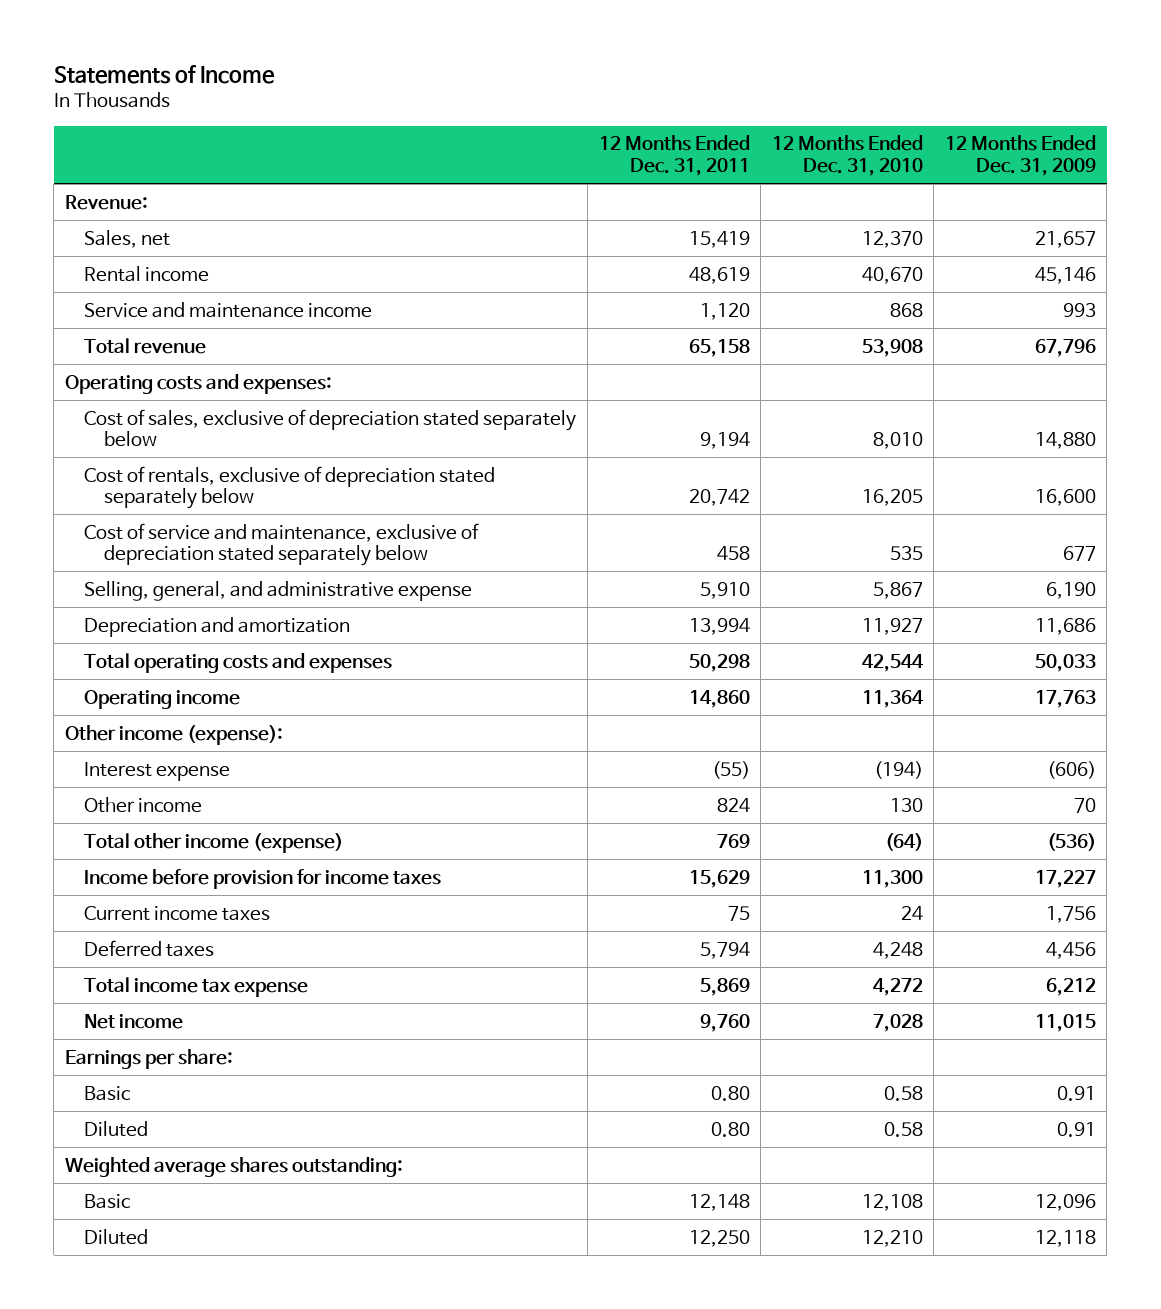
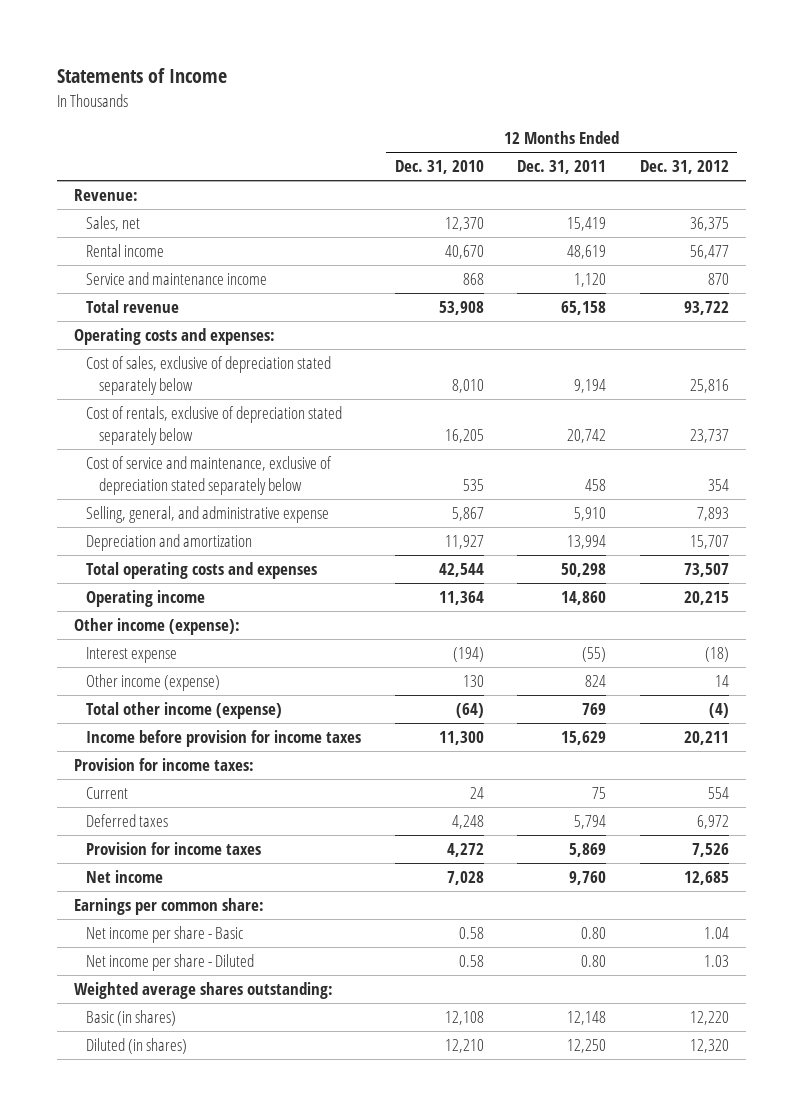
- | 12 Months Ended Dec. 31, 2011 | 12 Months Ended Dec. 31, 2010 | 12 Months Ended Dec. 31, 2009
+ | 12 Months Ended Dec. 31, 2010 | 12 Months Ended Dec. 31, 2011 | 12 Months Ended Dec. 31, 2012
- Other income | 824 | 130 | 70
+ Other income (expense) | 130 | 824 | 14
- Current income taxes | 75 | 24 | 1,756
+ Provision for income taxes:
+ Current | 24 | 75 | 554
- Total income tax expense | 5,869 | 4,272 | 6,212
+ Provision for income taxes | 4,272 | 5,869 | 7,526
- Earnings per share:
- Basic | 0.80 | 0.58 | 0.91
- Diluted | 0.80 | 0.58 | 0.91
+ Earnings per common share:
+ Net income per share - Basic | 0.58 | 0.80 | 1.04
+ Net income per share - Diluted | 0.58 | 0.80 | 1.03
- Basic | 12,148 | 12,108 | 12,096
- Diluted | 12,250 | 12,210 | 12,118
+ Basic (in shares) | 12,108 | 12,148 | 12,220
+ Diluted (in shares) | 12,210 | 12,250 | 12,320

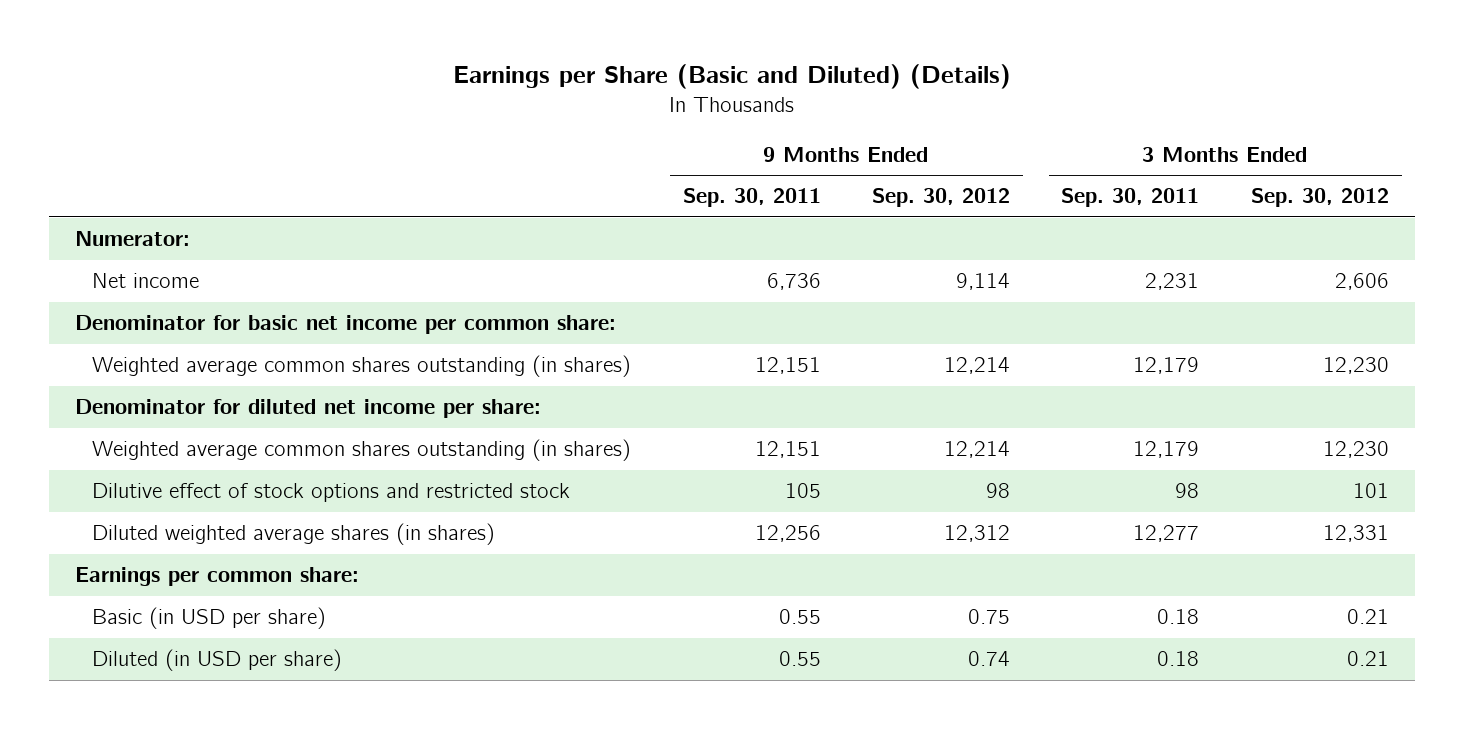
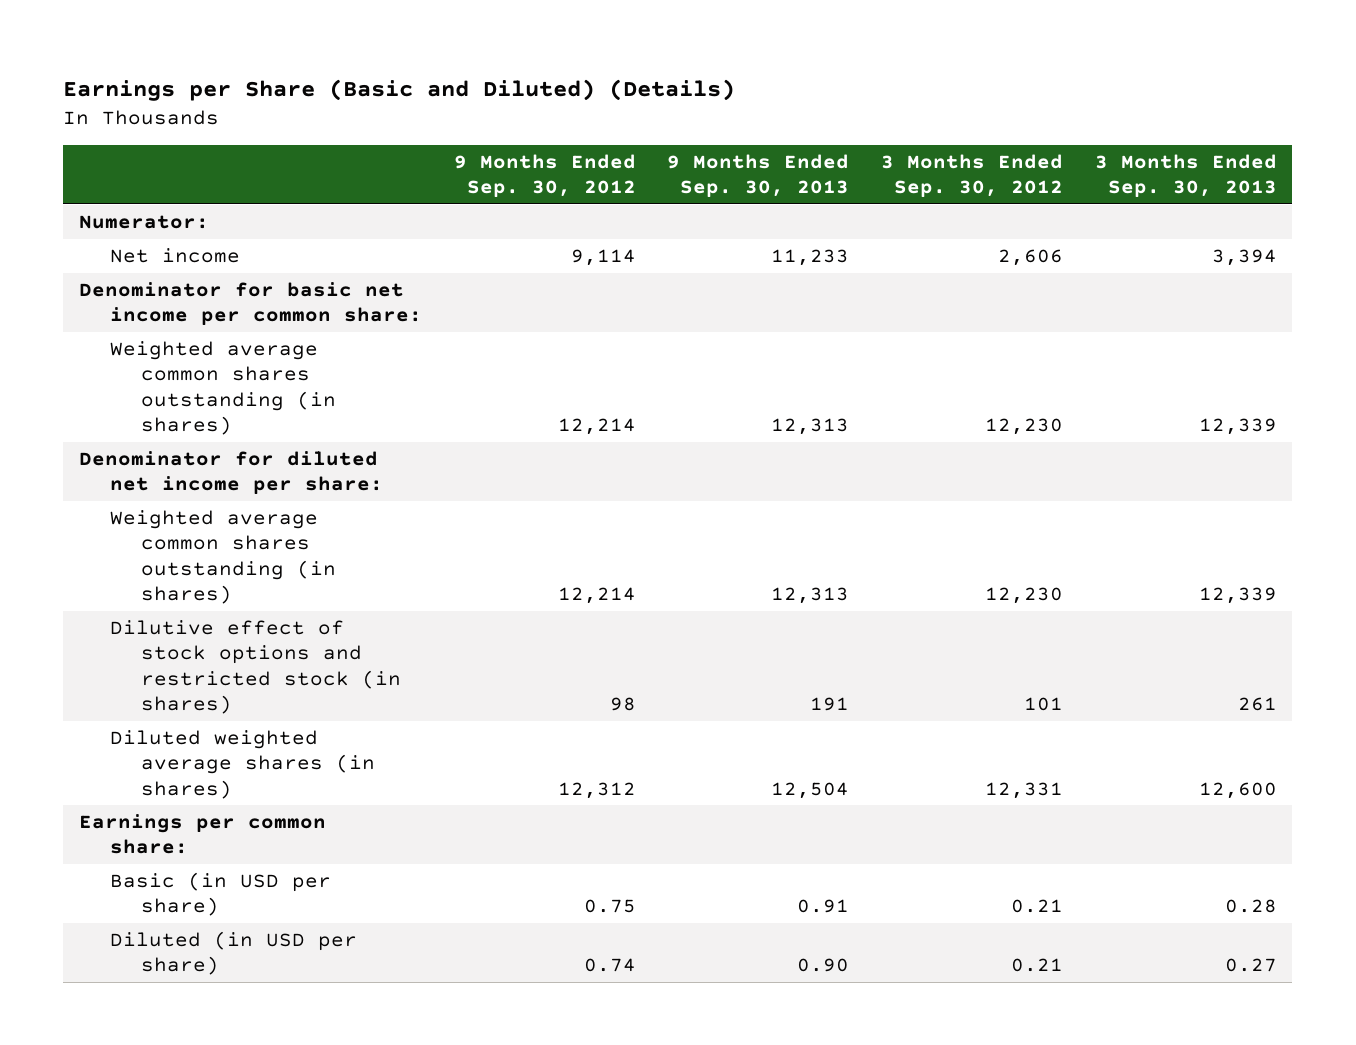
- | 9 Months Ended Sep. 30, 2011 | 9 Months Ended Sep. 30, 2012 | 3 Months Ended Sep. 30, 2011 | 3 Months Ended Sep. 30, 2012
+ | 9 Months Ended Sep. 30, 2012 | 9 Months Ended Sep. 30, 2013 | 3 Months Ended Sep. 30, 2012 | 3 Months Ended Sep. 30, 2013
- Dilutive effect of stock options and restricted stock | 105 | 98 | 98 | 101
+ Dilutive effect of stock options and restricted stock (in shares) | 98 | 191 | 101 | 261

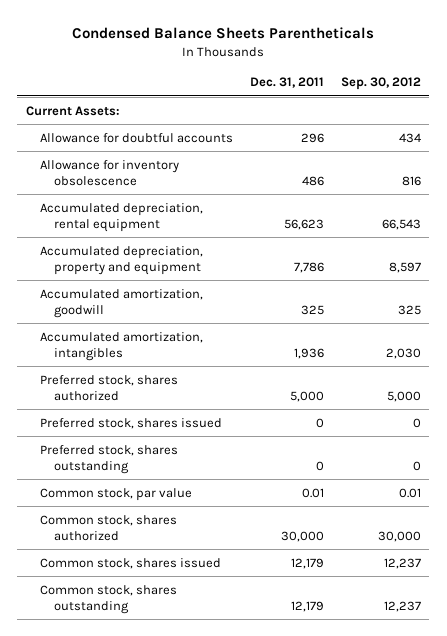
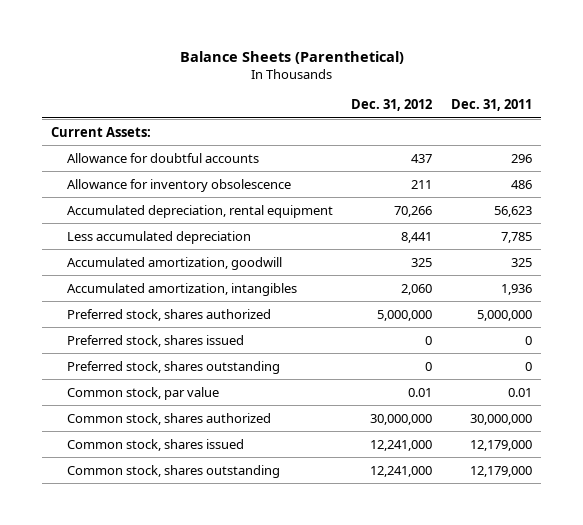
- Condensed Balance Sheets Parentheticals
+ Balance Sheets (Parenthetical)
- | Dec. 31, 2011 | Sep. 30, 2012
+ | Dec. 31, 2012 | Dec. 31, 2011
- Accumulated depreciation, property and equipment | 7,786 | 8,597
+ Less accumulated depreciation | 8,441 | 7,785
- Preferred stock, shares authorized | 5,000 | 5,000
+ Preferred stock, shares authorized | 5,000,000 | 5,000,000
- Common stock, shares authorized | 30,000 | 30,000
- Common stock, shares issued | 12,179 | 12,237
- Common stock, shares outstanding | 12,179 | 12,237
+ Common stock, shares authorized | 30,000,000 | 30,000,000
+ Common stock, shares issued | 12,241,000 | 12,179,000
+ Common stock, shares outstanding | 12,241,000 | 12,179,000

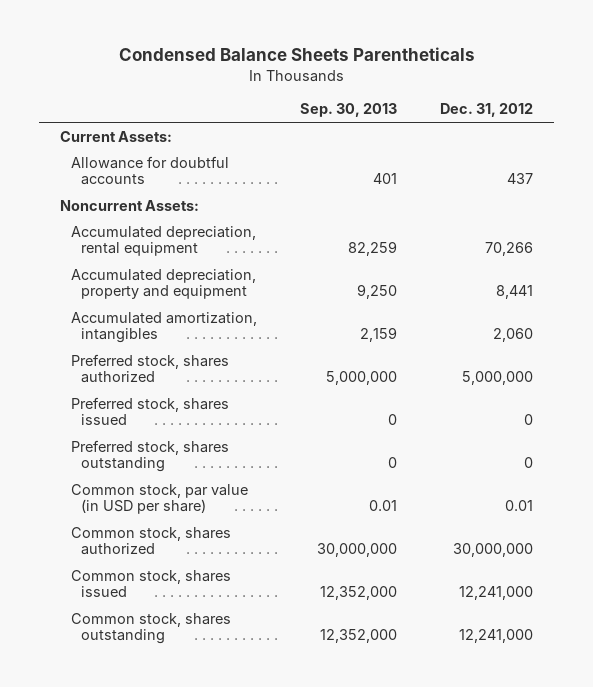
- Balance Sheets (Parenthetical)
+ Condensed Balance Sheets Parentheticals
- | Dec. 31, 2012 | Dec. 31, 2011
+ | Sep. 30, 2013 | Dec. 31, 2012
- Allowance for inventory obsolescence | 211 | 486
+ Noncurrent Assets:
- Less accumulated depreciation | 8,441 | 7,785
- Accumulated amortization, goodwill | 325 | 325
+ Accumulated depreciation, property and equipment | 9,250 | 8,441
- Common stock, par value | 0.01 | 0.01
+ Common stock, par value (in USD per share) | 0.01 | 0.01

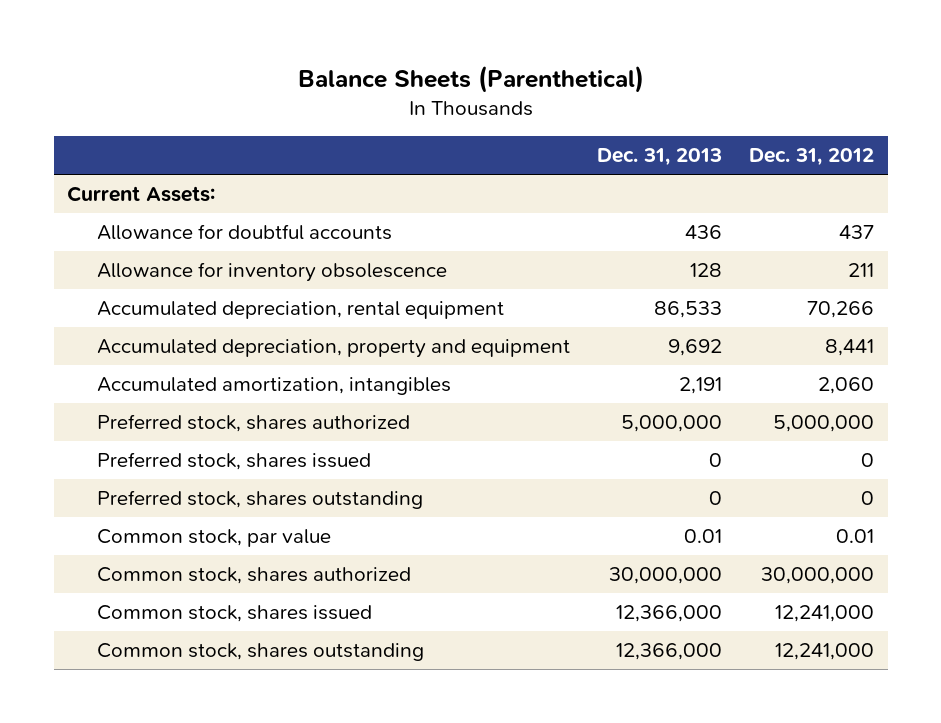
- Condensed Balance Sheets Parentheticals
+ Balance Sheets (Parenthetical)
- | Sep. 30, 2013 | Dec. 31, 2012
+ | Dec. 31, 2013 | Dec. 31, 2012
- Noncurrent Assets:
+ Allowance for inventory obsolescence | 128 | 211
- Common stock, par value (in USD per share) | 0.01 | 0.01
+ Common stock, par value | 0.01 | 0.01

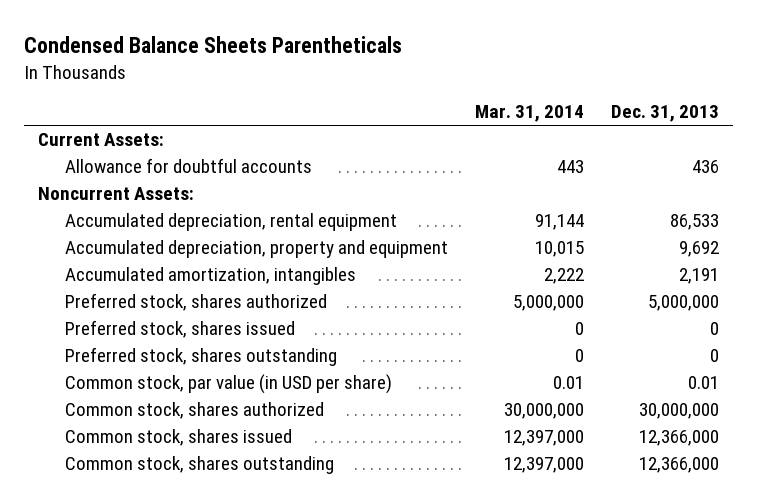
- Balance Sheets (Parenthetical)
+ Condensed Balance Sheets Parentheticals
- | Dec. 31, 2013 | Dec. 31, 2012
+ | Mar. 31, 2014 | Dec. 31, 2013
- Allowance for inventory obsolescence | 128 | 211
+ Noncurrent Assets:
- Common stock, par value | 0.01 | 0.01
+ Common stock, par value (in USD per share) | 0.01 | 0.01

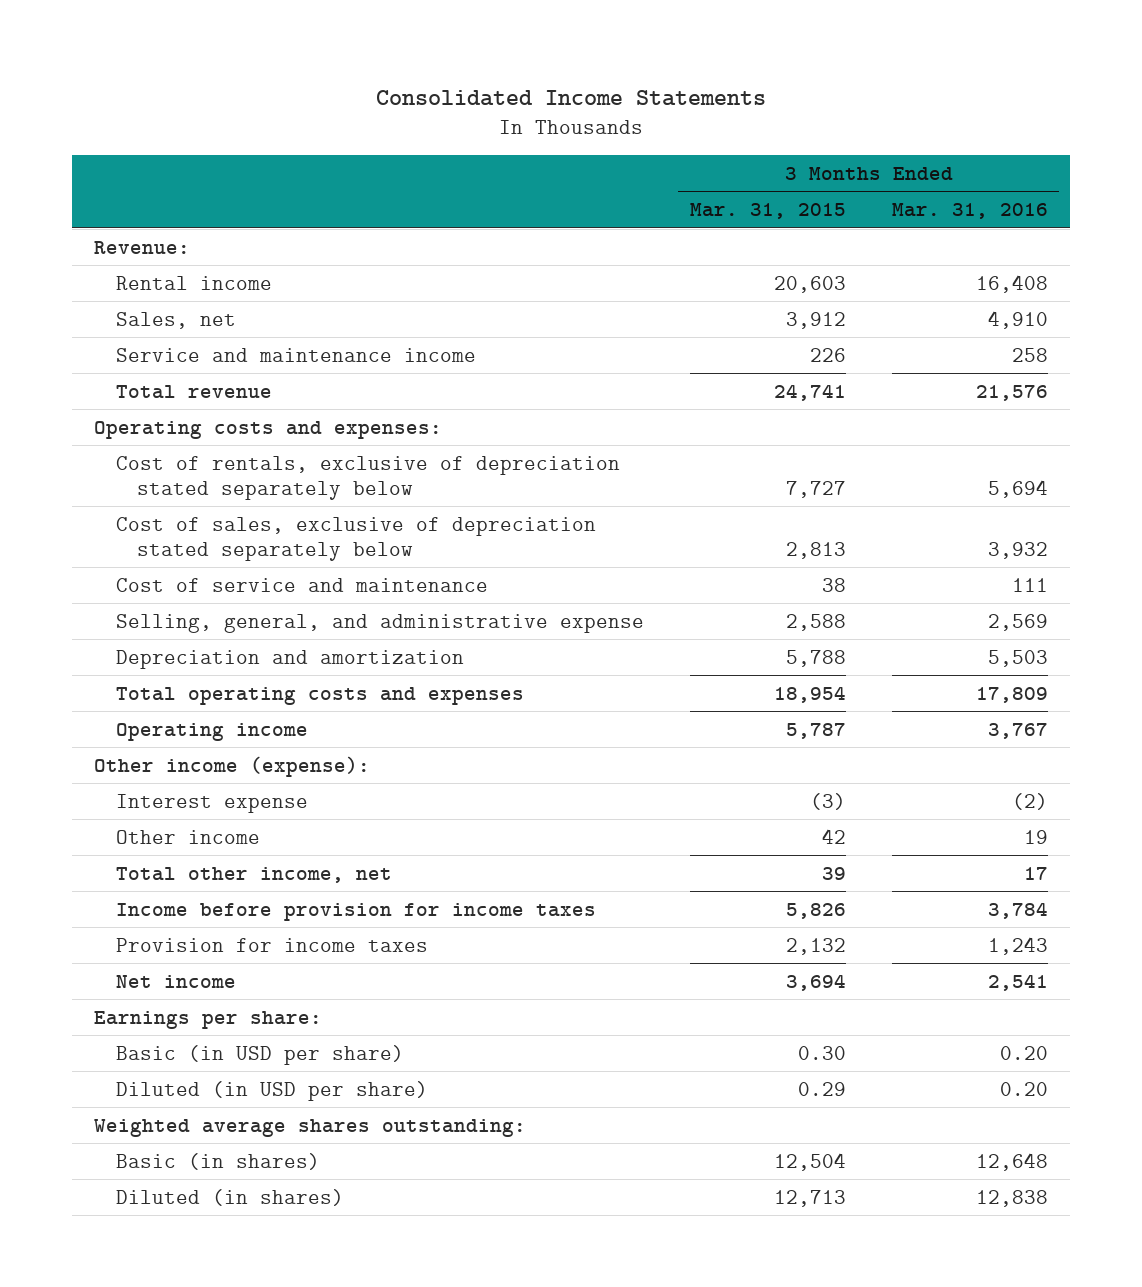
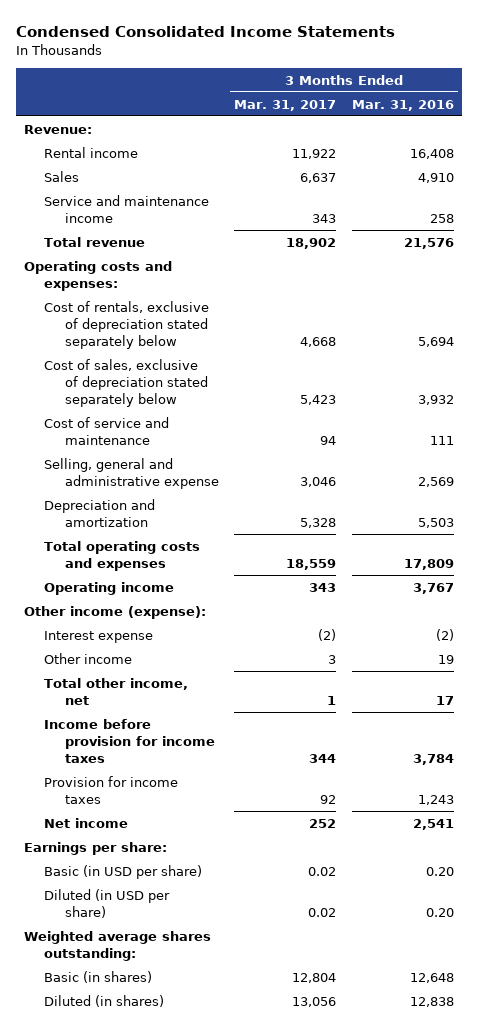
- Consolidated Income Statements
+ Condensed Consolidated Income Statements
- | 3 Months Ended Mar. 31, 2015 | 3 Months Ended Mar. 31, 2016
+ | 3 Months Ended Mar. 31, 2017 | 3 Months Ended Mar. 31, 2016
- Sales, net | 3,912 | 4,910
+ Sales | 6,637 | 4,910
- Selling, general, and administrative expense | 2,588 | 2,569
+ Selling, general and administrative expense | 3,046 | 2,569

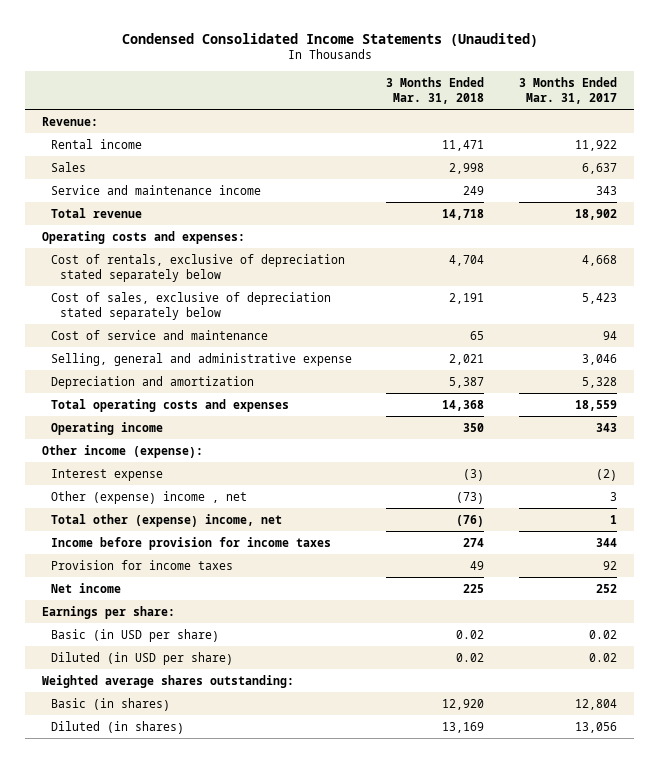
- Condensed Consolidated Income Statements
+ Condensed Consolidated Income Statements (Unaudited)
- | 3 Months Ended Mar. 31, 2017 | 3 Months Ended Mar. 31, 2016
+ | 3 Months Ended Mar. 31, 2018 | 3 Months Ended Mar. 31, 2017
- Other income | 3 | 19
- Total other income, net | 1 | 17
+ Other (expense) income , net | (73) | 3
+ Total other (expense) income, net | (76) | 1

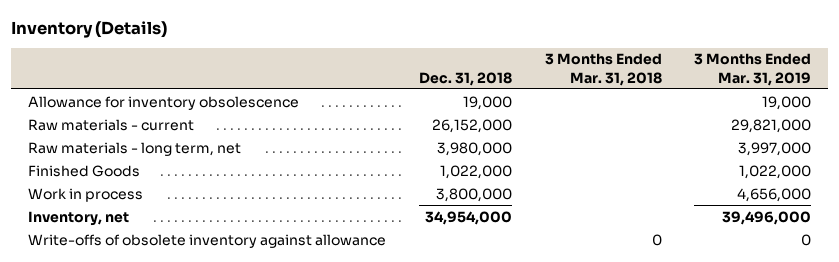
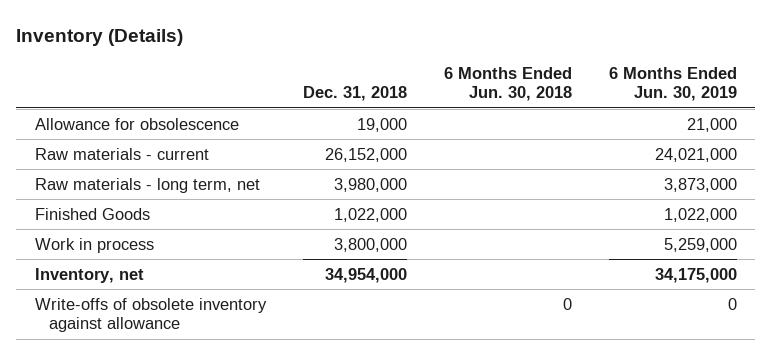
- | Dec. 31, 2018 | 3 Months Ended Mar. 31, 2018 | 3 Months Ended Mar. 31, 2019
+ | Dec. 31, 2018 | 6 Months Ended Jun. 30, 2018 | 6 Months Ended Jun. 30, 2019
- Allowance for inventory obsolescence | 19,000 | | 19,000
+ Allowance for obsolescence | 19,000 | | 21,000

